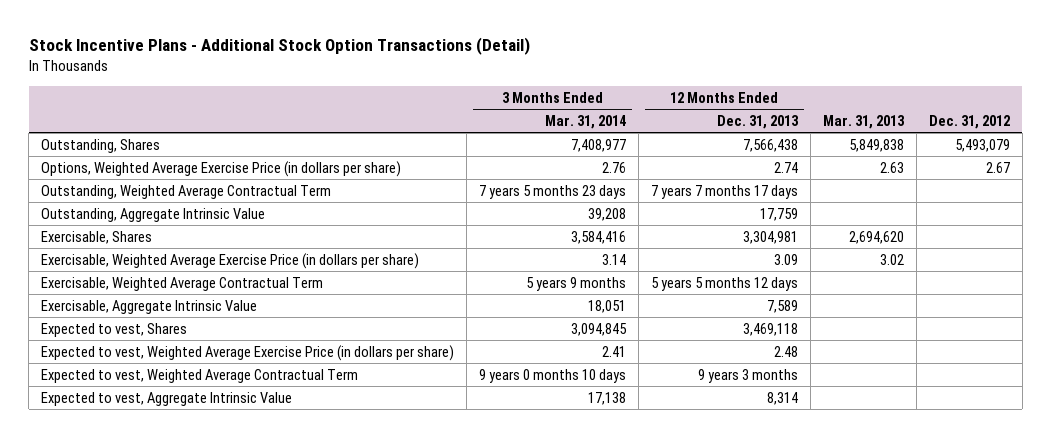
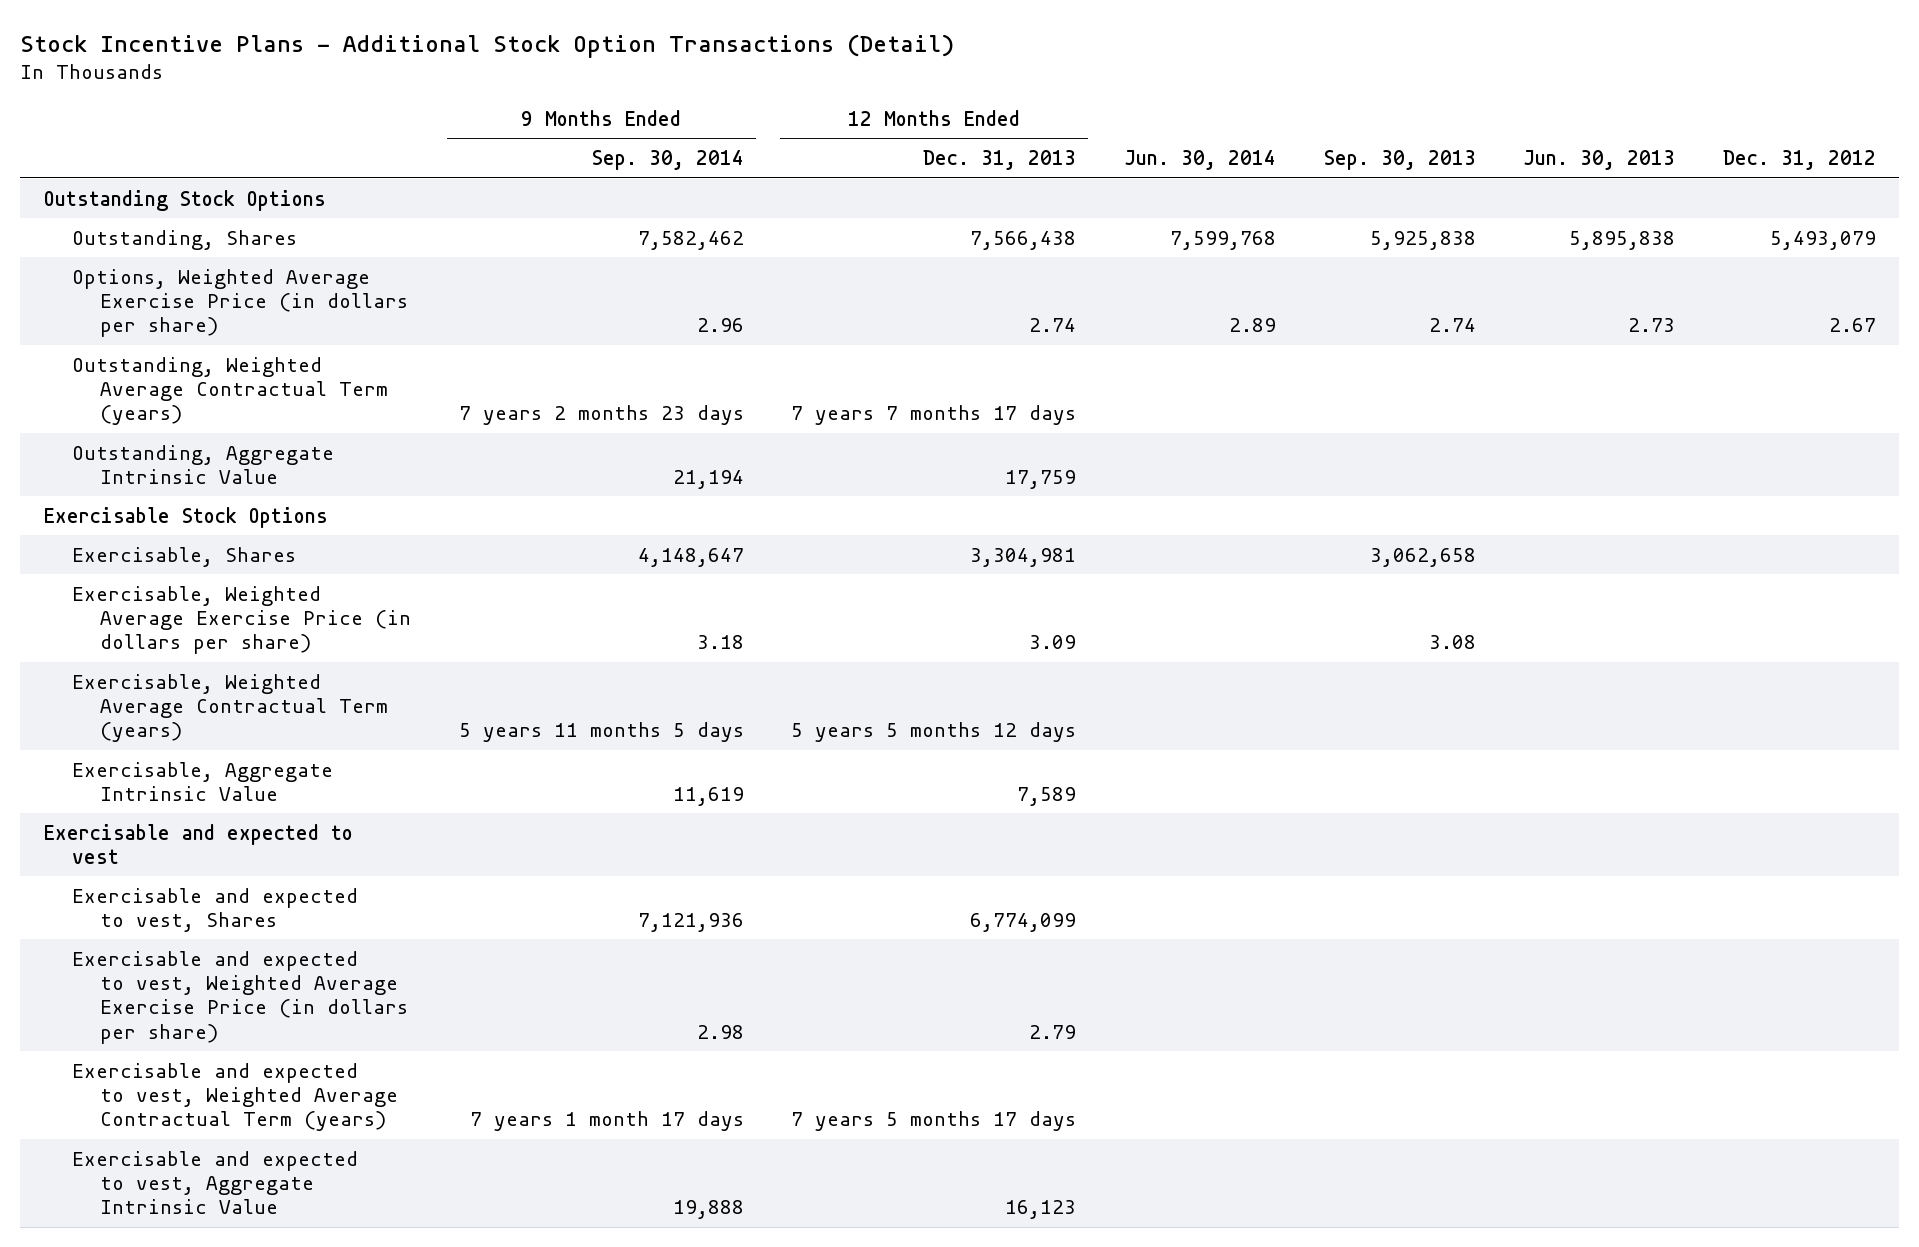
- | 3 Months Ended Mar. 31, 2014 | 12 Months Ended Dec. 31, 2013 | Mar. 31, 2013 | Dec. 31, 2012
+ | 9 Months Ended Sep. 30, 2014 | 12 Months Ended Dec. 31, 2013 | Jun. 30, 2014 | Sep. 30, 2013 | Jun. 30, 2013 | Dec. 31, 2012
+ Outstanding Stock Options
- Outstanding, Weighted Average Contractual Term | 7 years 5 months 23 days | 7 years 7 months 17 days | |
+ Outstanding, Weighted Average Contractual Term (years) | 7 years 2 months 23 days | 7 years 7 months 17 days | | | |
+ Exercisable Stock Options
- Exercisable, Weighted Average Contractual Term | 5 years 9 months | 5 years 5 months 12 days | |
+ Exercisable, Weighted Average Contractual Term (years) | 5 years 11 months 5 days | 5 years 5 months 12 days | | | |
- Expected to vest, Shares | 3,094,845 | 3,469,118 | |
- Expected to vest, Weighted Average Exercise Price (in dollars per share) | 2.41 | 2.48 | |
- Expected to vest, Weighted Average Contractual Term | 9 years 0 months 10 days | 9 years 3 months | |
- Expected to vest, Aggregate Intrinsic Value | 17,138 | 8,314 | |
+ Exercisable and expected to vest
+ Exercisable and expected to vest, Shares | 7,121,936 | 6,774,099 | | | |
+ Exercisable and expected to vest, Weighted Average Exercise Price (in dollars per share) | 2.98 | 2.79 | | | |
+ Exercisable and expected to vest, Weighted Average Contractual Term (years) | 7 years 1 month 17 days | 7 years 5 months 17 days | | | |
+ Exercisable and expected to vest, Aggregate Intrinsic Value | 19,888 | 16,123 | | | |

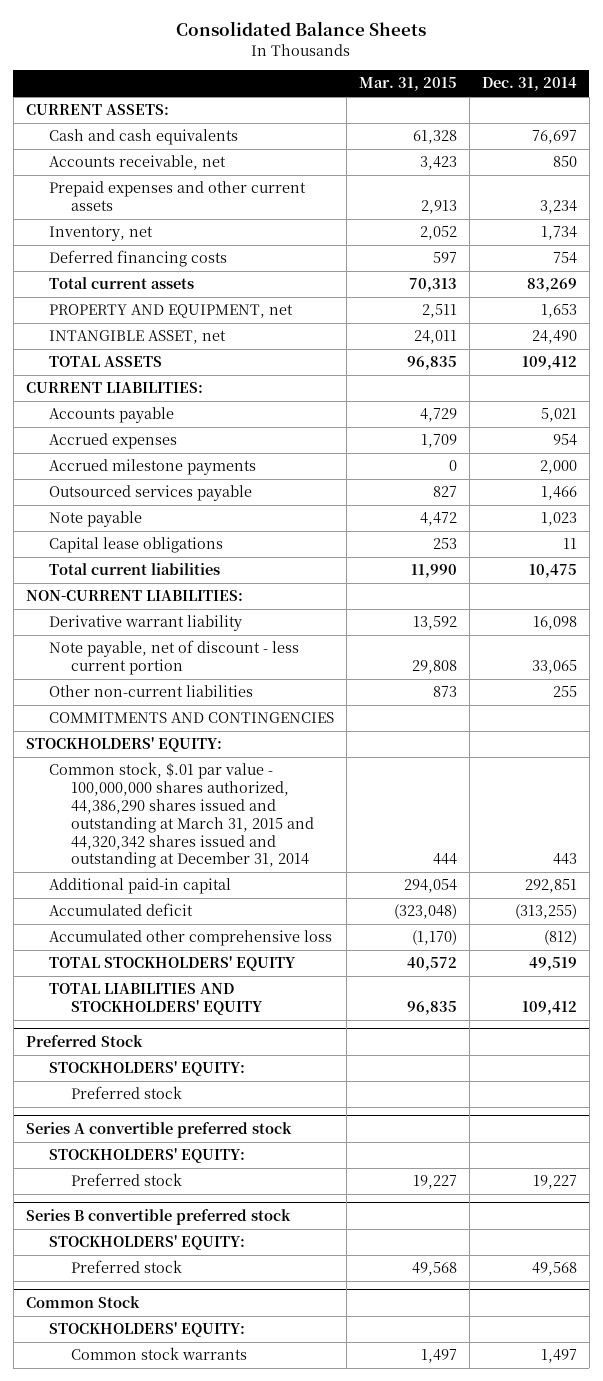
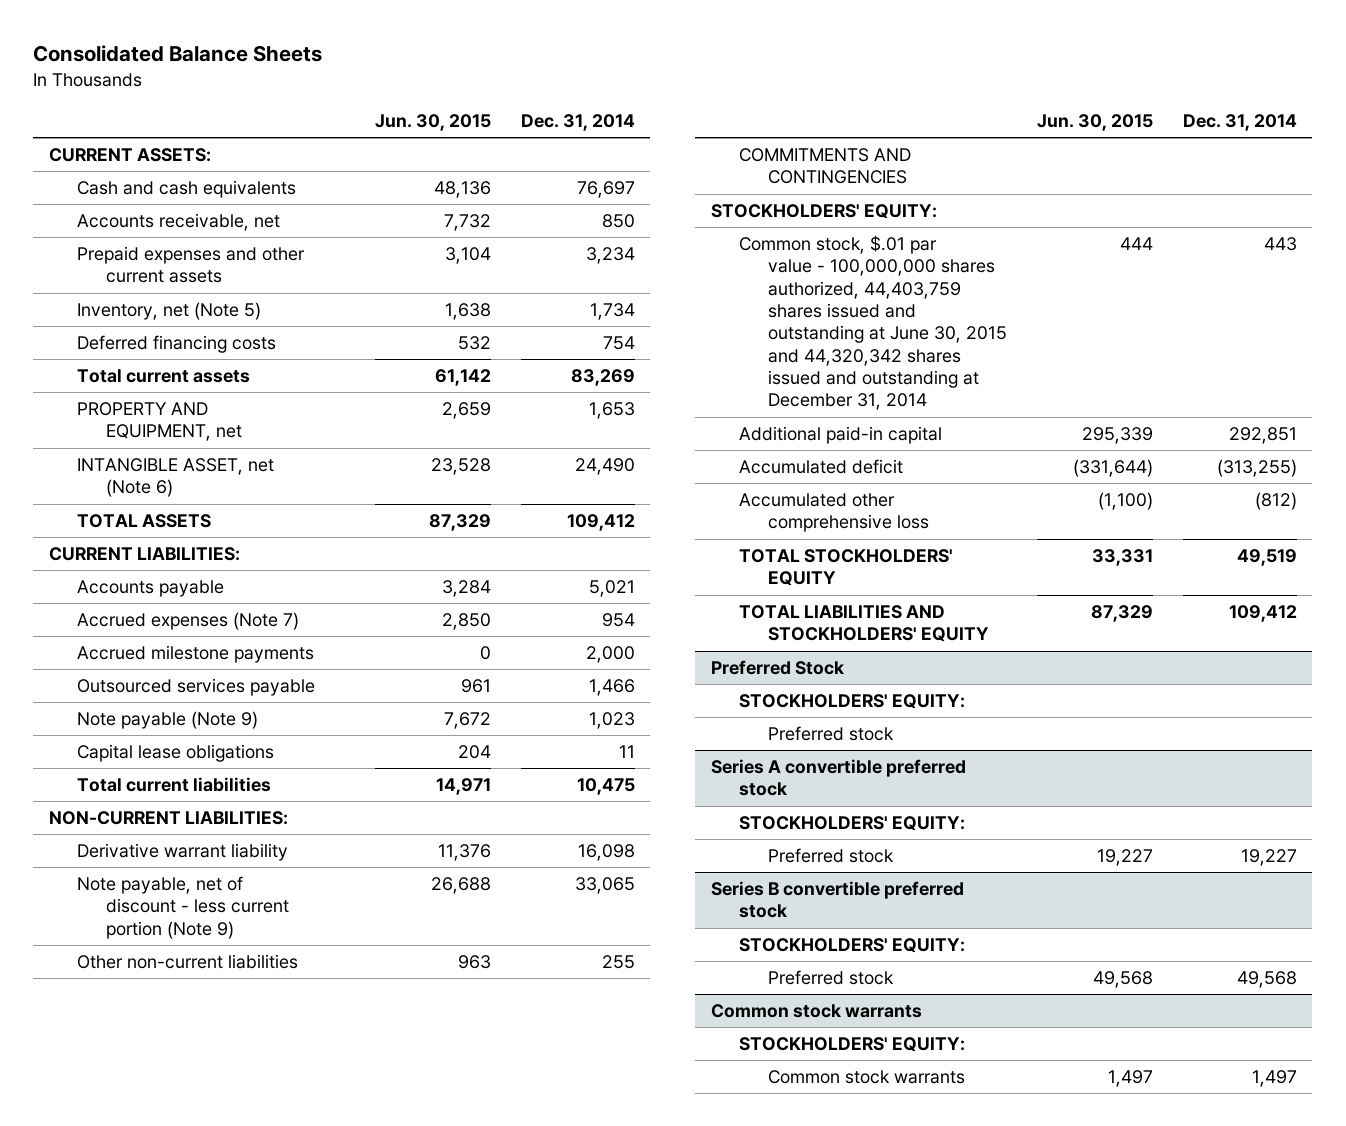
- | Mar. 31, 2015 | Dec. 31, 2014
+ | Jun. 30, 2015 | Dec. 31, 2014
- Inventory, net | 2,052 | 1,734
+ Inventory, net (Note 5) | 1,638 | 1,734
- INTANGIBLE ASSET, net | 24,011 | 24,490
+ INTANGIBLE ASSET, net (Note 6) | 23,528 | 24,490
- Accrued expenses | 1,709 | 954
+ Accrued expenses (Note 7) | 2,850 | 954
- Note payable | 4,472 | 1,023
+ Note payable (Note 9) | 7,672 | 1,023
- Note payable, net of discount - less current portion | 29,808 | 33,065
+ Note payable, net of discount - less current portion (Note 9) | 26,688 | 33,065
- Common stock, $.01 par value - 100,000,000 shares authorized, 44,386,290 shares issued and outstanding at March 31, 2015 and 44,320,342 shares issued and outstanding at December 31, 2014 | 444 | 443
+ Common stock, $.01 par value - 100,000,000 shares authorized, 44,403,759 shares issued and outstanding at June 30, 2015 and 44,320,342 shares issued and outstanding at December 31, 2014 | 444 | 443
- Common Stock
+ Common stock warrants

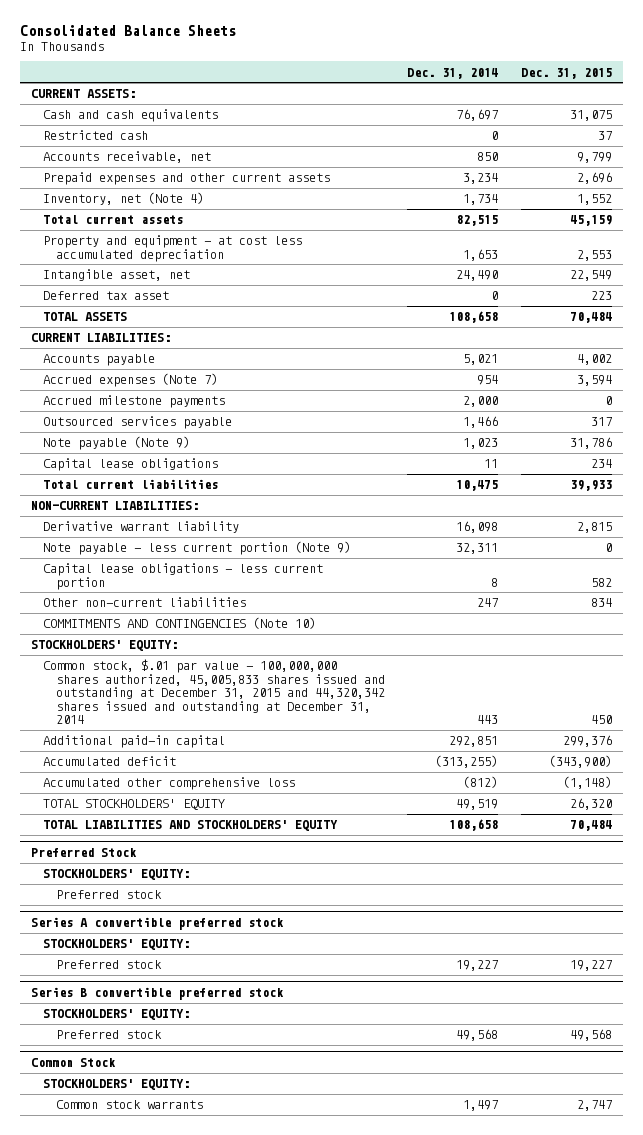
- | Jun. 30, 2015 | Dec. 31, 2014
+ | Dec. 31, 2014 | Dec. 31, 2015
+ Restricted cash | 0 | 37
- Inventory, net (Note 5) | 1,638 | 1,734
- Deferred financing costs | 532 | 754
- Total current assets | 61,142 | 83,269
- PROPERTY AND EQUIPMENT, net | 2,659 | 1,653
- INTANGIBLE ASSET, net (Note 6) | 23,528 | 24,490
- TOTAL ASSETS | 87,329 | 109,412
+ Inventory, net (Note 4) | 1,734 | 1,552
+ Total current assets | 82,515 | 45,159
+ Property and equipment - at cost less accumulated depreciation | 1,653 | 2,553
+ Intangible asset, net | 24,490 | 22,549
+ Deferred tax asset | 0 | 223
+ TOTAL ASSETS | 108,658 | 70,484
- Note payable, net of discount - less current portion (Note 9) | 26,688 | 33,065
- Other non-current liabilities | 963 | 255
- COMMITMENTS AND CONTINGENCIES
+ Note payable - less current portion (Note 9) | 32,311 | 0
+ Capital lease obligations - less current portion | 8 | 582
+ Other non-current liabilities | 247 | 834
+ COMMITMENTS AND CONTINGENCIES (Note 10)
- Common stock, $.01 par value - 100,000,000 shares authorized, 44,403,759 shares issued and outstanding at June 30, 2015 and 44,320,342 shares issued and outstanding at December 31, 2014 | 444 | 443
+ Common stock, $.01 par value - 100,000,000 shares authorized, 45,005,833 shares issued and outstanding at December 31, 2015 and 44,320,342 shares issued and outstanding at December 31, 2014 | 443 | 450
- TOTAL LIABILITIES AND STOCKHOLDERS' EQUITY | 87,329 | 109,412
+ TOTAL LIABILITIES AND STOCKHOLDERS' EQUITY | 108,658 | 70,484
- Common stock warrants
+ Common Stock

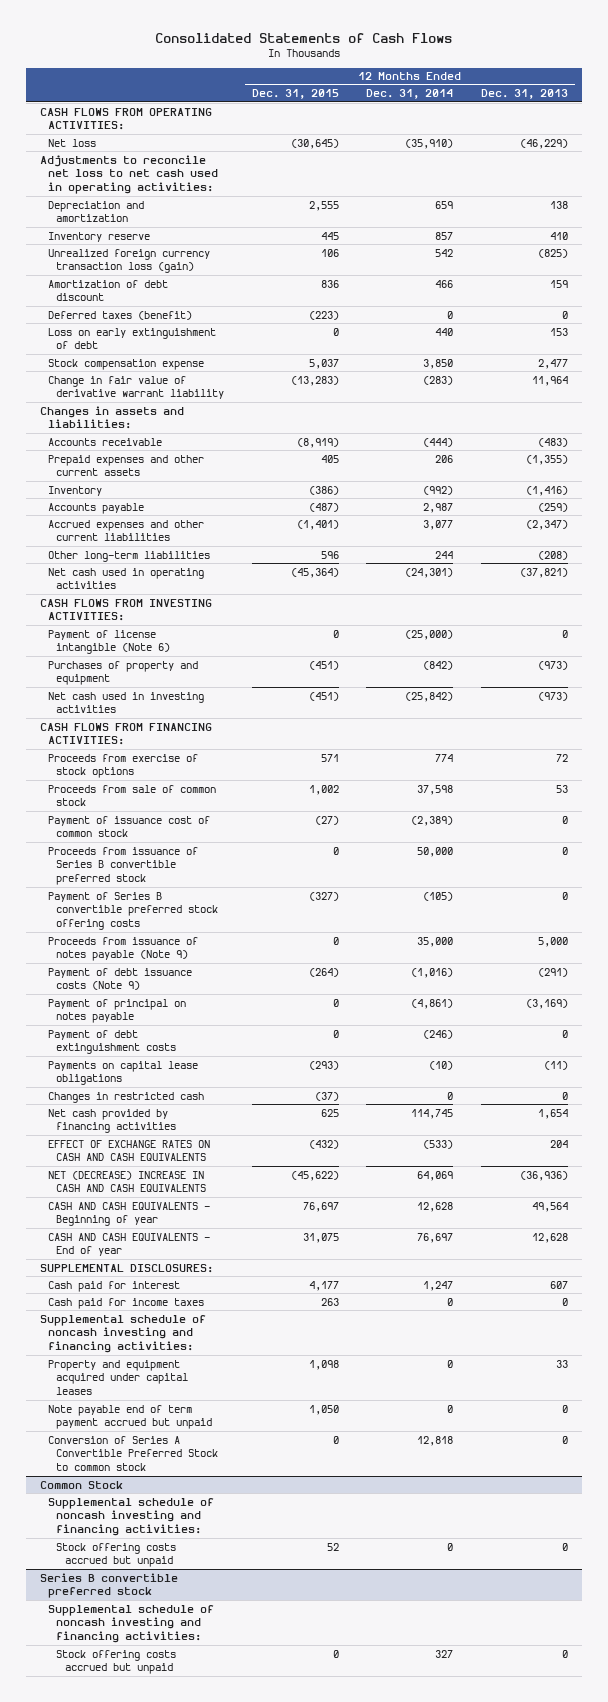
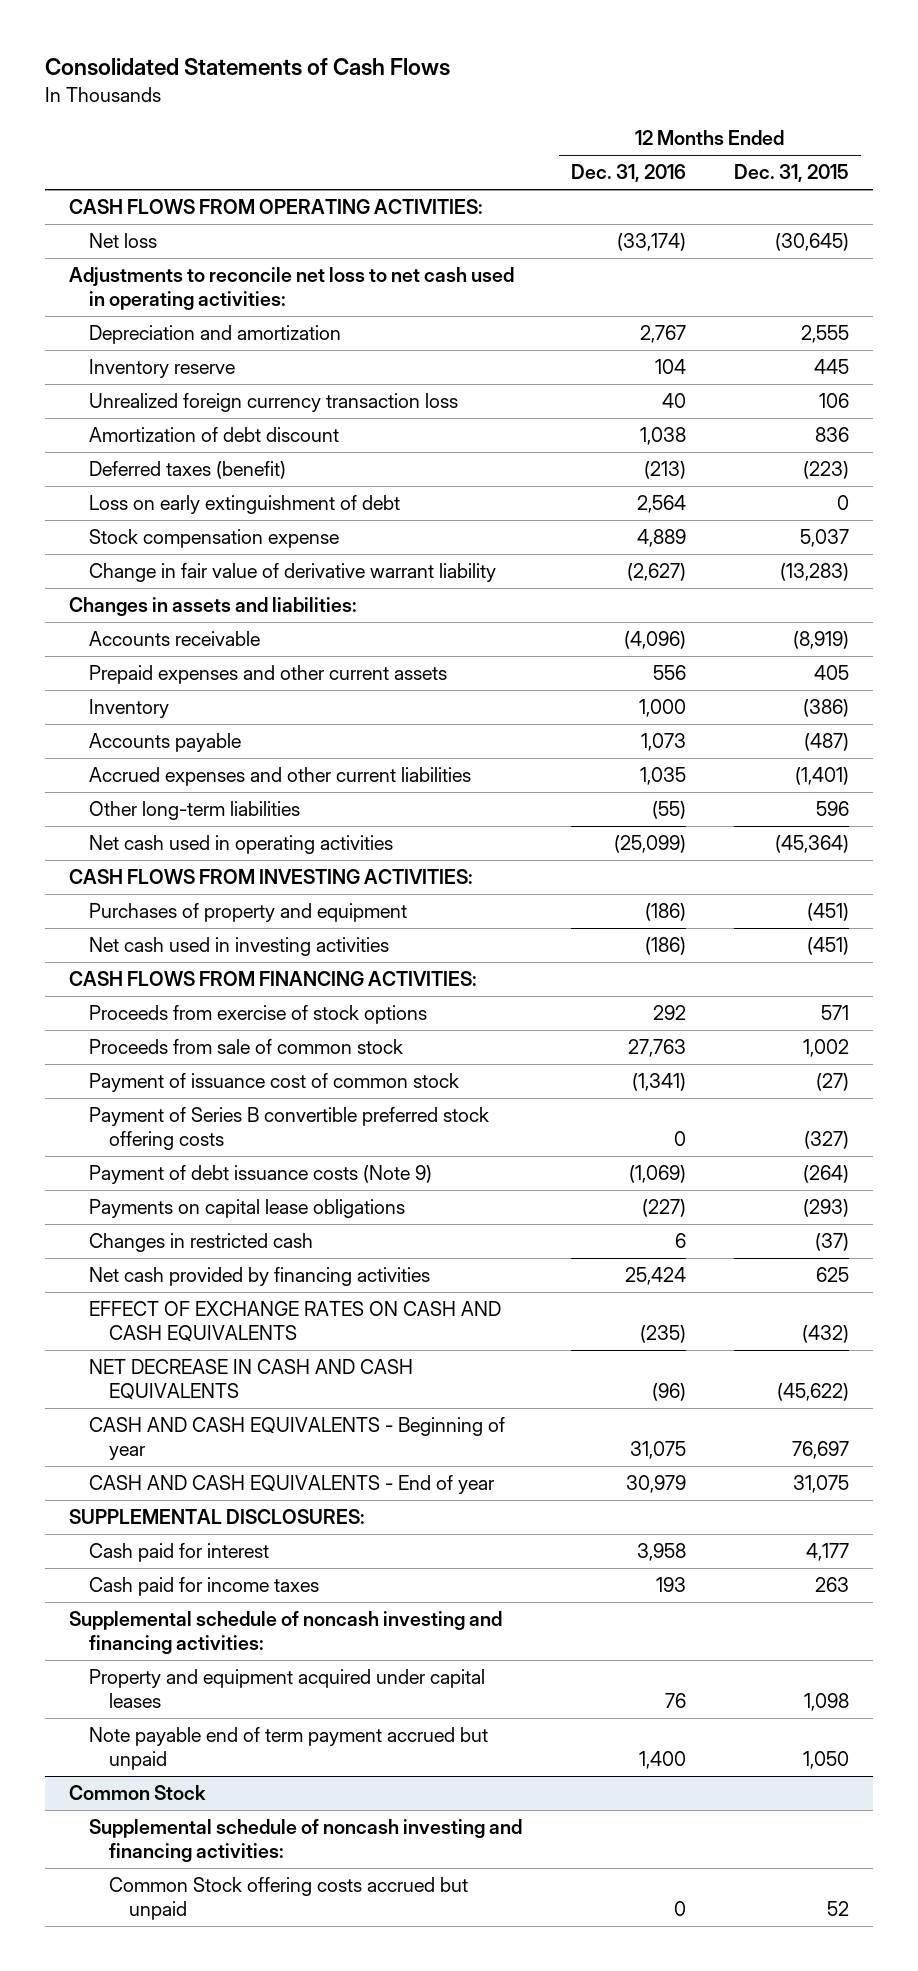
- | 12 Months Ended Dec. 31, 2015 | 12 Months Ended Dec. 31, 2014 | 12 Months Ended Dec. 31, 2013
+ | 12 Months Ended Dec. 31, 2016 | 12 Months Ended Dec. 31, 2015
- Unrealized foreign currency transaction loss (gain) | 106 | 542 | (825)
+ Unrealized foreign currency transaction loss | 40 | 106
- Payment of license intangible (Note 6) | 0 | (25,000) | 0
- Proceeds from issuance of Series B convertible preferred stock | 0 | 50,000 | 0
- Proceeds from issuance of notes payable (Note 9) | 0 | 35,000 | 5,000
- Payment of principal on notes payable | 0 | (4,861) | (3,169)
- Payment of debt extinguishment costs | 0 | (246) | 0
- NET (DECREASE) INCREASE IN CASH AND CASH EQUIVALENTS | (45,622) | 64,069 | (36,936)
+ NET DECREASE IN CASH AND CASH EQUIVALENTS | (96) | (45,622)
- Conversion of Series A Convertible Preferred Stock to common stock | 0 | 12,818 | 0
@ Common Stock
- Stock offering costs accrued but unpaid | 52 | 0 | 0
- Series B convertible preferred stock
- Supplemental schedule of noncash investing and financing activities:
- Stock offering costs accrued but unpaid | 0 | 327 | 0
@ Common Stock
+ Common Stock offering costs accrued but unpaid | 0 | 52

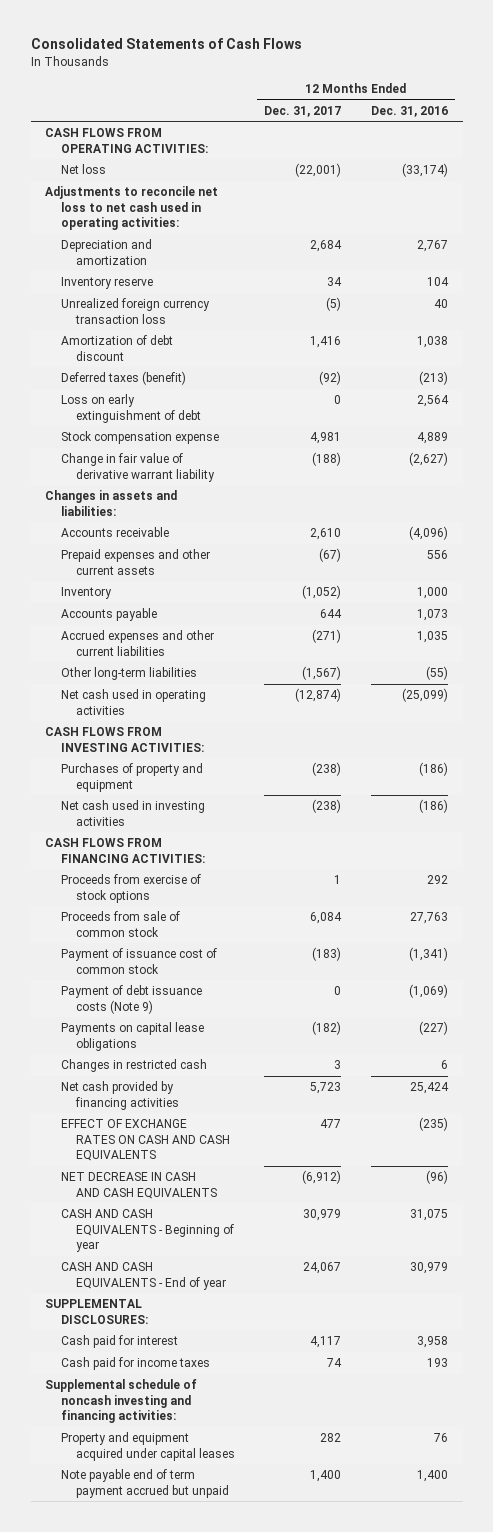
- | 12 Months Ended Dec. 31, 2016 | 12 Months Ended Dec. 31, 2015
+ | 12 Months Ended Dec. 31, 2017 | 12 Months Ended Dec. 31, 2016
- Payment of Series B convertible preferred stock offering costs | 0 | (327)
- Common Stock
- Supplemental schedule of noncash investing and financing activities:
- Common Stock offering costs accrued but unpaid | 0 | 52

